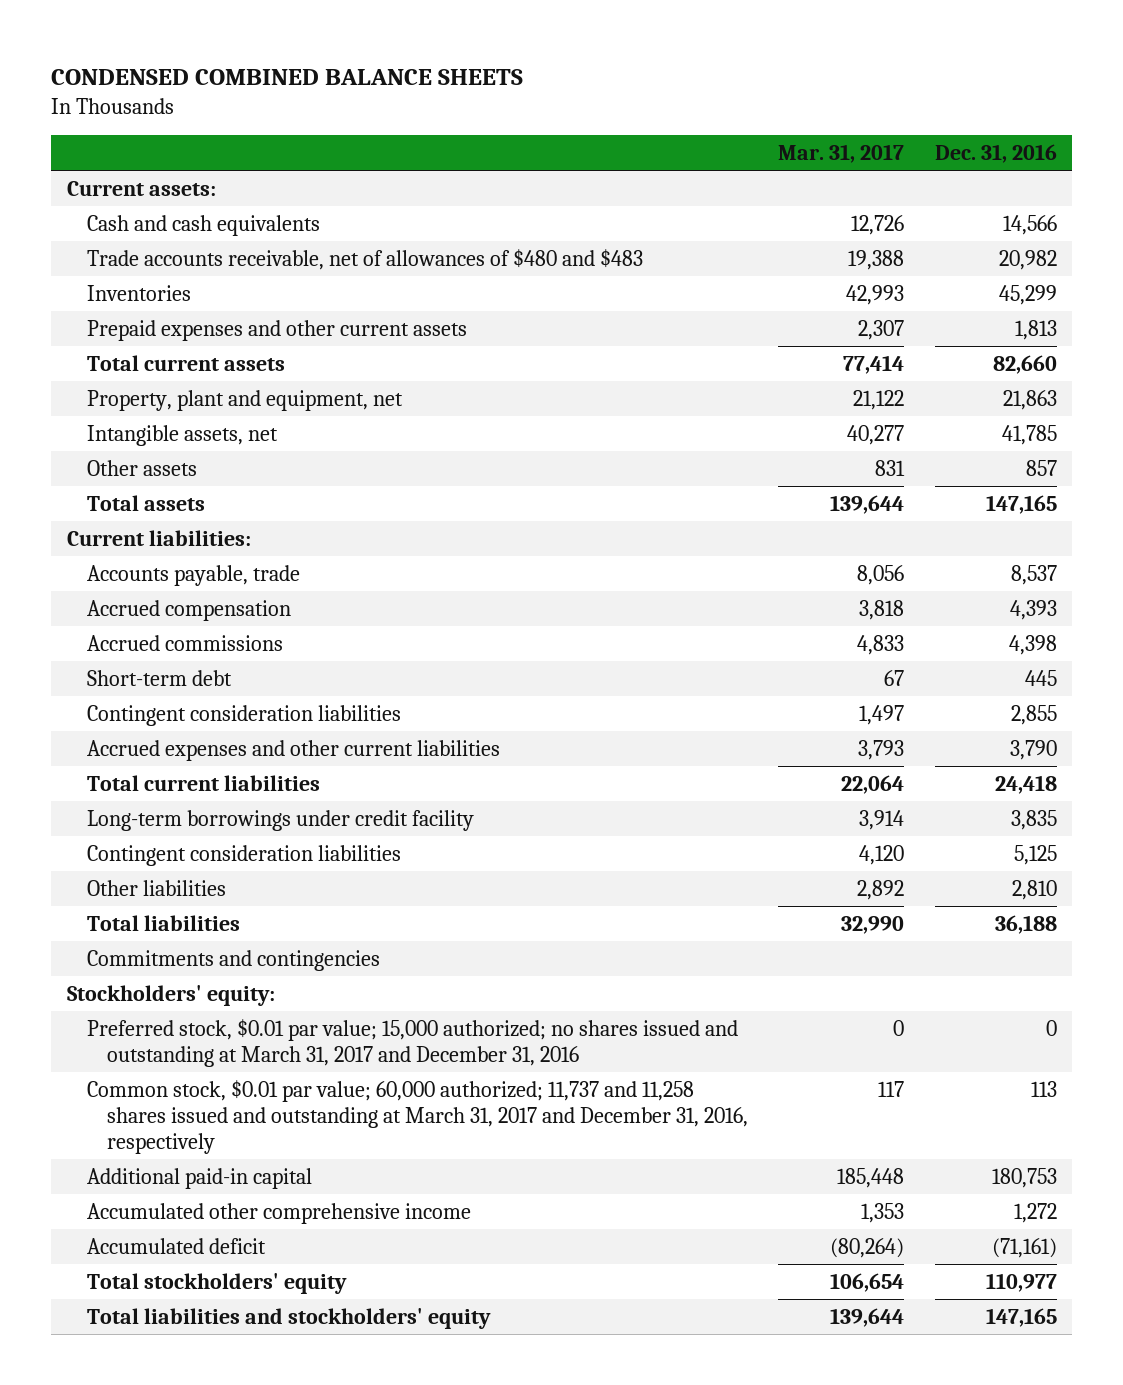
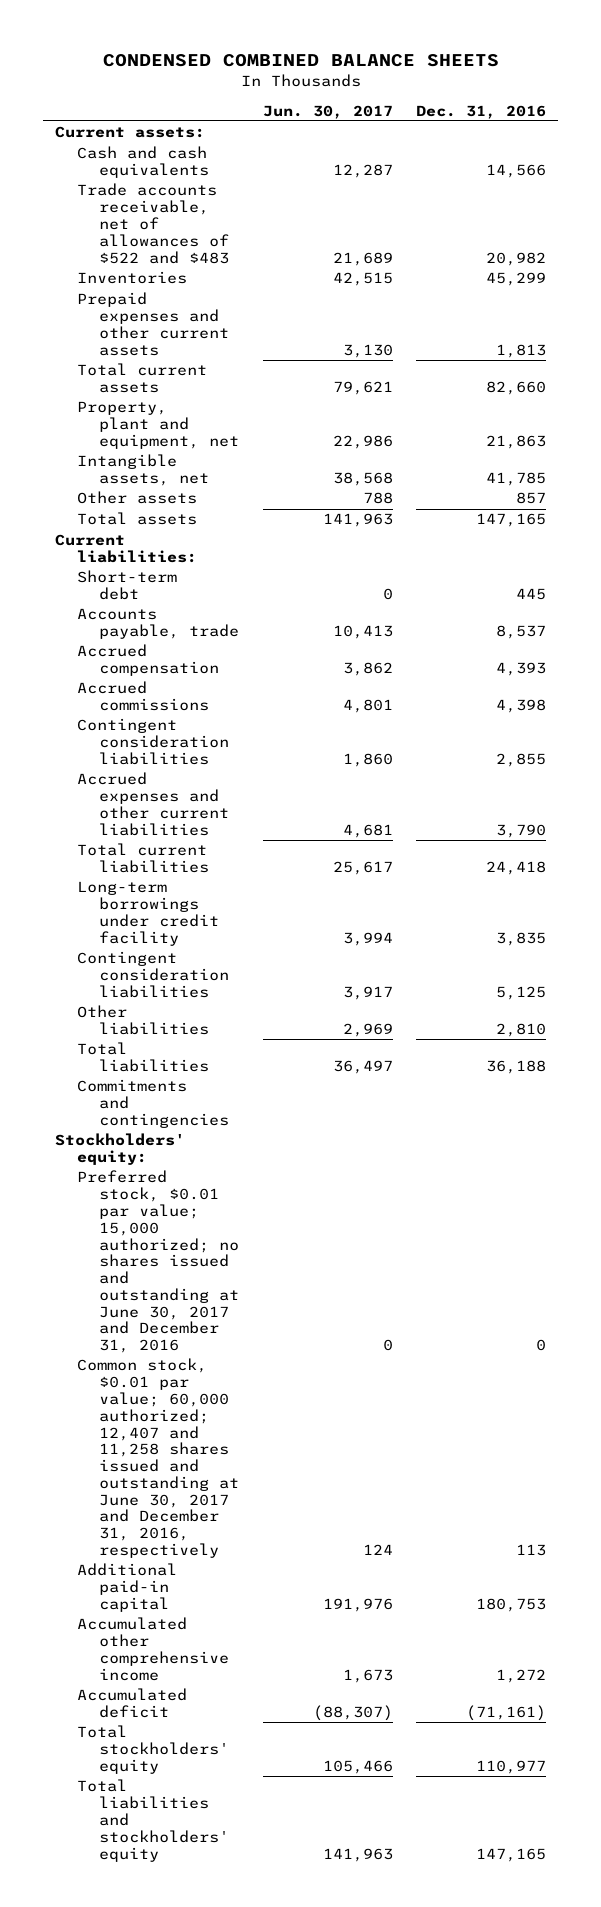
- | Mar. 31, 2017 | Dec. 31, 2016
+ | Jun. 30, 2017 | Dec. 31, 2016
- Trade accounts receivable, net of allowances of $480 and $483 | 19,388 | 20,982
+ Trade accounts receivable, net of allowances of $522 and $483 | 21,689 | 20,982
moved up: Short-term debt | 0 | 445
- Preferred stock, $0.01 par value; 15,000 authorized; no shares issued and outstanding at March 31, 2017 and December 31, 2016 | 0 | 0
- Common stock, $0.01 par value; 60,000 authorized; 11,737 and 11,258 shares issued and outstanding at March 31, 2017 and December 31, 2016, respectively | 117 | 113
+ Preferred stock, $0.01 par value; 15,000 authorized; no shares issued and outstanding at June 30, 2017 and December 31, 2016 | 0 | 0
+ Common stock, $0.01 par value; 60,000 authorized; 12,407 and 11,258 shares issued and outstanding at June 30, 2017 and December 31, 2016, respectively | 124 | 113

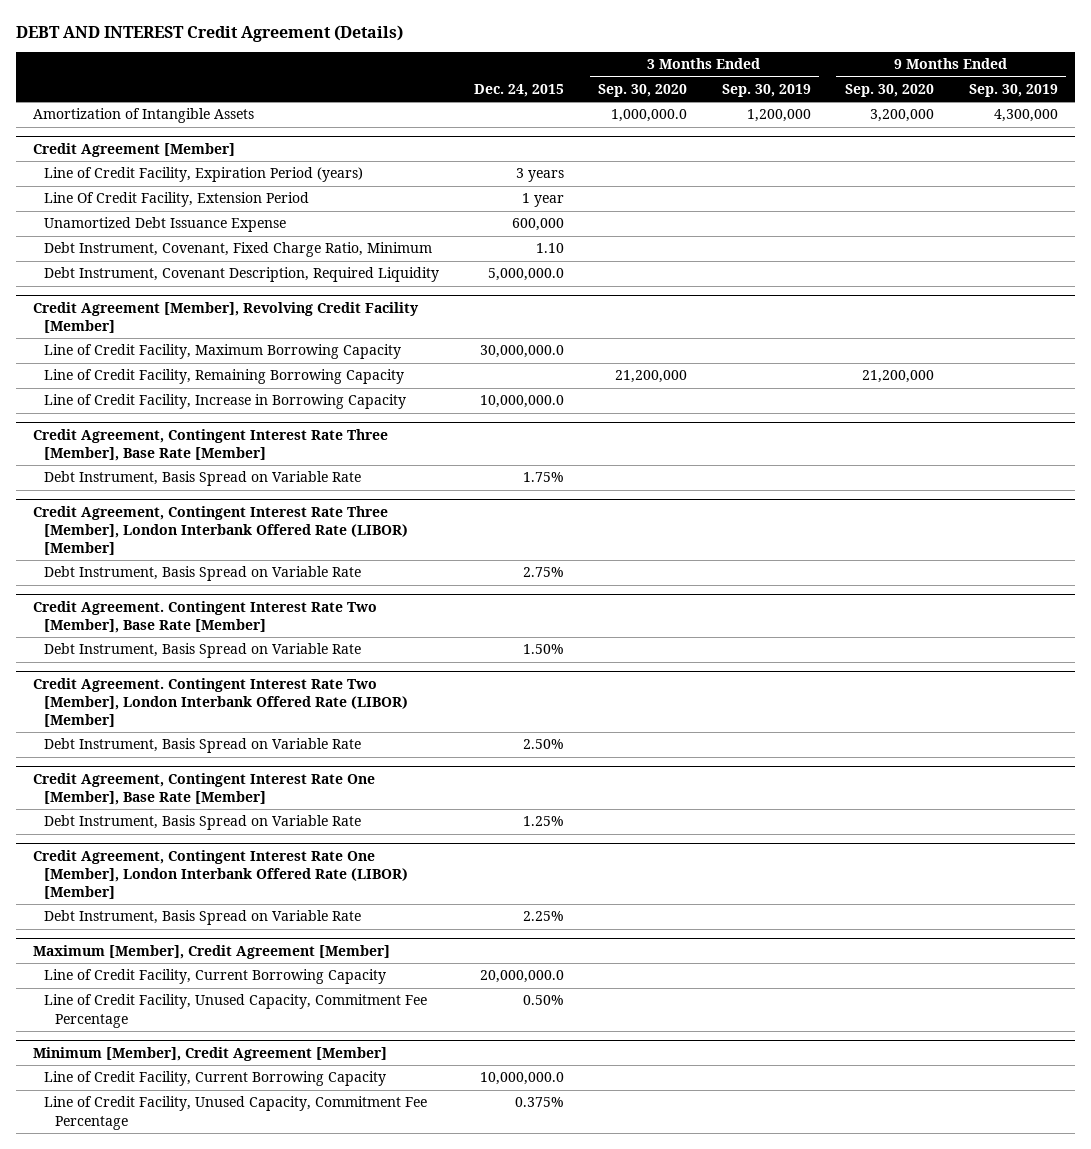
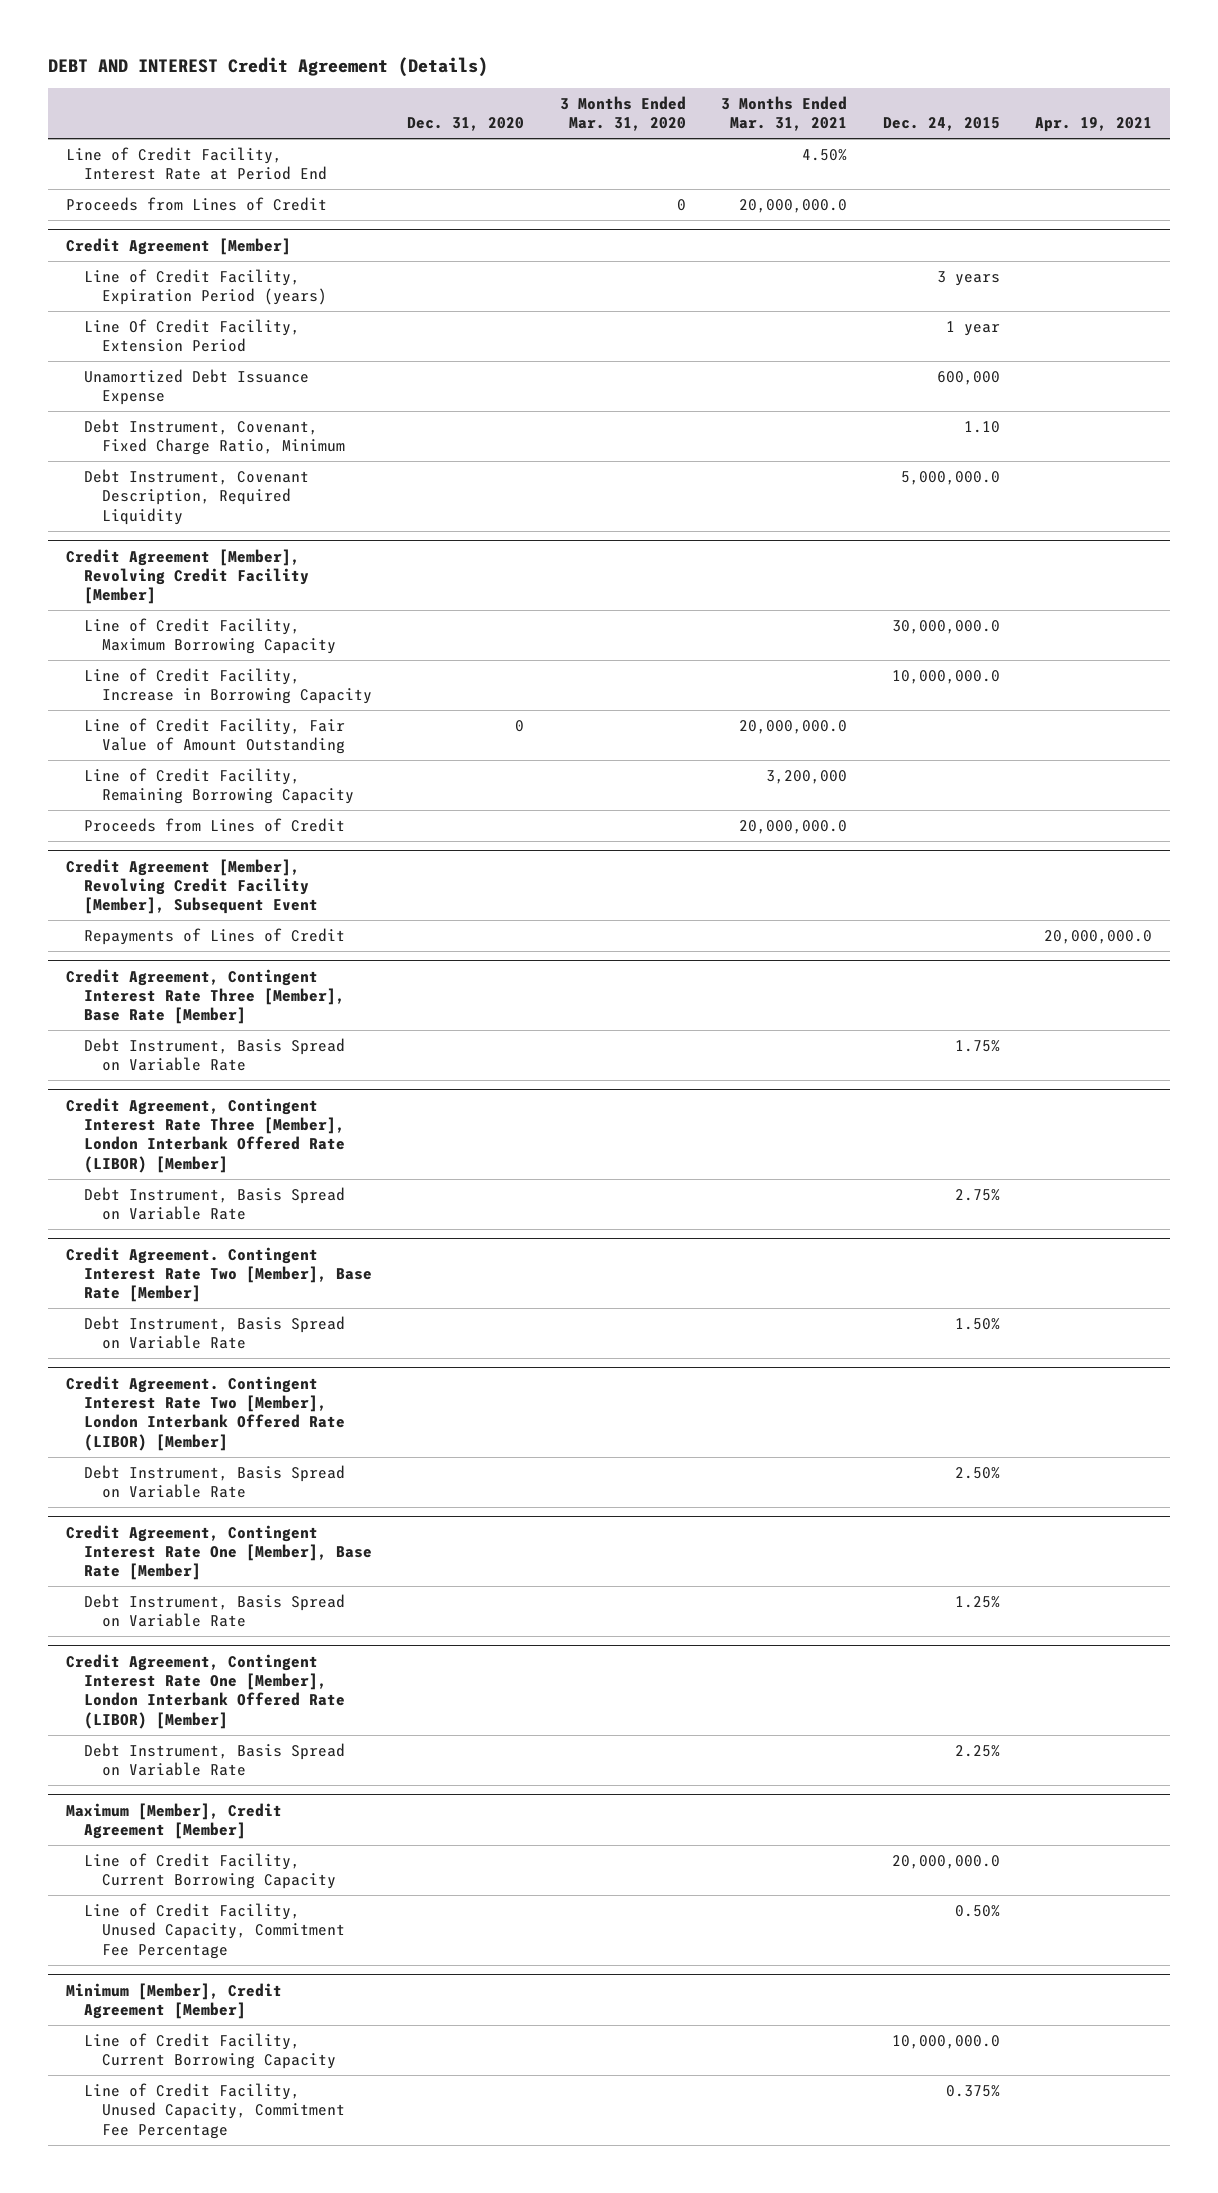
- | Dec. 24, 2015 | 3 Months Ended Sep. 30, 2020 | 3 Months Ended Sep. 30, 2019 | 9 Months Ended Sep. 30, 2020 | 9 Months Ended Sep. 30, 2019
+ | Dec. 31, 2020 | 3 Months Ended Mar. 31, 2020 | 3 Months Ended Mar. 31, 2021 | Dec. 24, 2015 | Apr. 19, 2021
- Amortization of Intangible Assets | | 1,000,000.0 | 1,200,000 | 3,200,000 | 4,300,000
+ Line of Credit Facility, Interest Rate at Period End | | | 4.50% | |
+ Proceeds from Lines of Credit | | 0 | 20,000,000.0 | |
@ Credit Agreement [Member], Revolving Credit Facility [Member]
+ Line of Credit Facility, Fair Value of Amount Outstanding | 0 | | 20,000,000.0 | |
moved down: Line of Credit Facility, Remaining Borrowing Capacity | | | 3,200,000 | |
+ Proceeds from Lines of Credit | | | 20,000,000.0 | |
+ Credit Agreement [Member], Revolving Credit Facility [Member], Subsequent Event
+ Repayments of Lines of Credit | | | | | 20,000,000.0

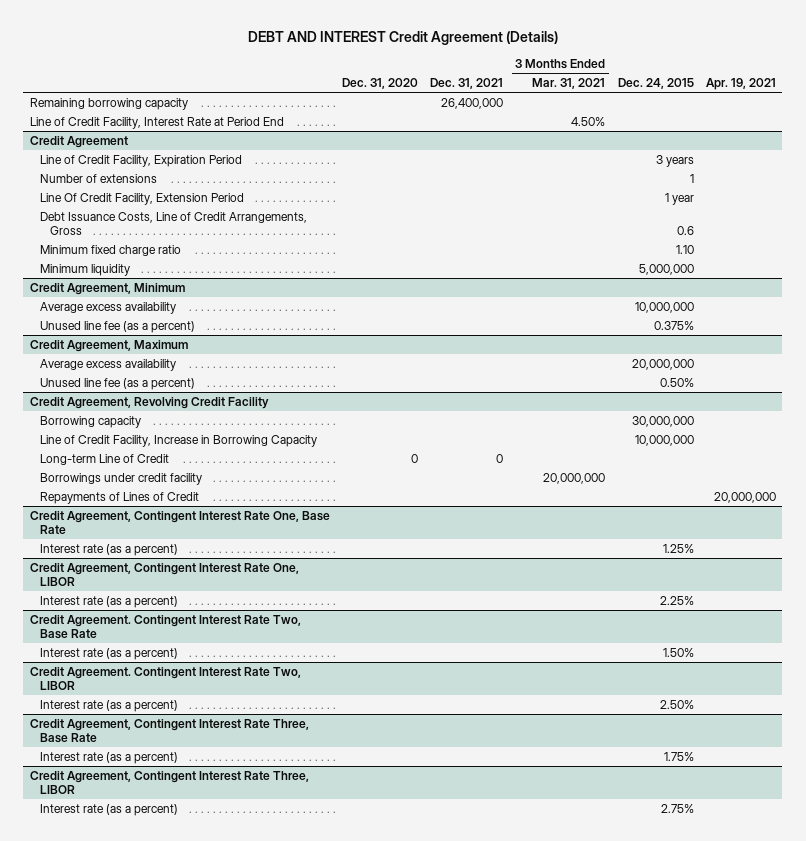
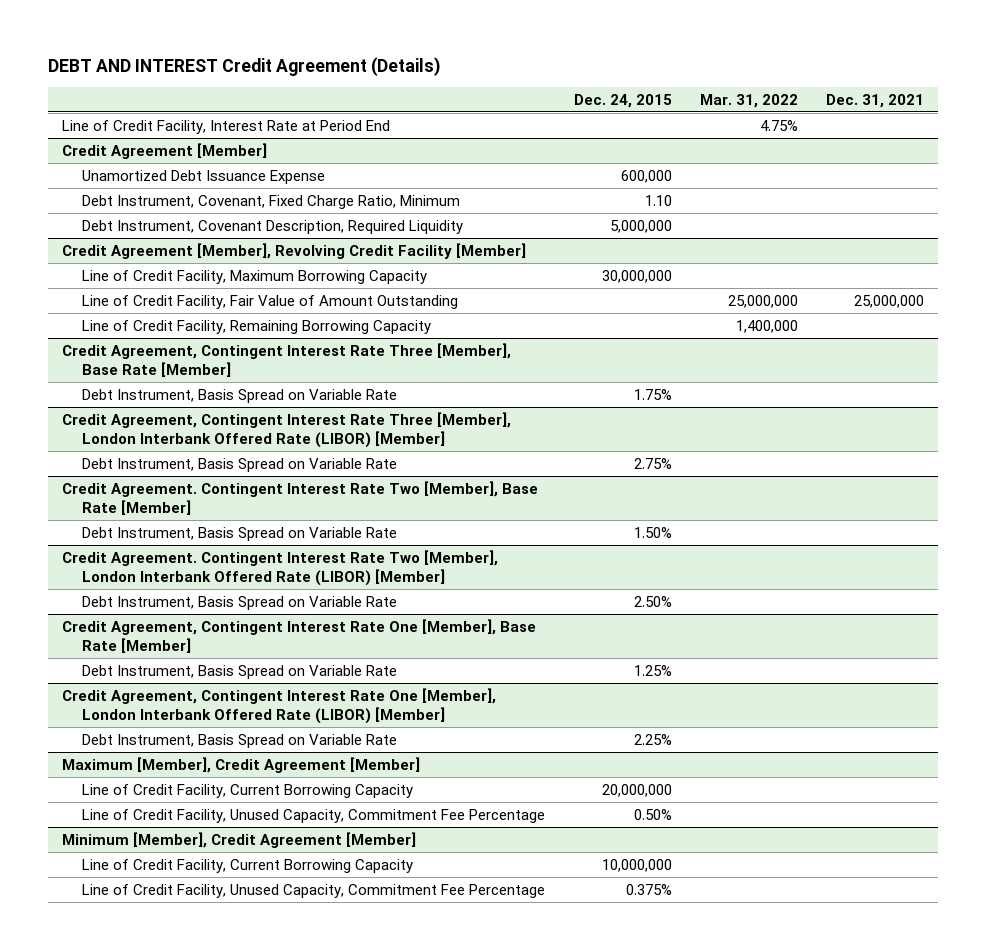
- | Dec. 31, 2020 | Dec. 31, 2021 | 3 Months Ended Mar. 31, 2021 | Dec. 24, 2015 | Apr. 19, 2021
+ | Dec. 24, 2015 | Mar. 31, 2022 | Dec. 31, 2021
- Remaining borrowing capacity | | 26,400,000 | | |
- Credit Agreement
- Line of Credit Facility, Expiration Period | | | | 3 years |
- Number of extensions | | | | 1 |
- Line Of Credit Facility, Extension Period | | | | 1 year |
- Debt Issuance Costs, Line of Credit Arrangements, Gross | | | | 0.6 |
- Minimum fixed charge ratio | | | | 1.10 |
- Minimum liquidity | | | | 5,000,000 |
- Credit Agreement, Minimum
- Average excess availability | | | | 10,000,000 |
- Unused line fee (as a percent) | | | | 0.375% |
- Credit Agreement, Maximum
- Average excess availability | | | | 20,000,000 |
- Unused line fee (as a percent) | | | | 0.50% |
- Credit Agreement, Revolving Credit Facility
- Borrowing capacity | | | | 30,000,000 |
- Line of Credit Facility, Increase in Borrowing Capacity | | | | 10,000,000 |
- Long-term Line of Credit | 0 | 0 | | |
- Borrowings under credit facility | | | 20,000,000 | |
- Repayments of Lines of Credit | | | | | 20,000,000
- Credit Agreement, Contingent Interest Rate One, Base Rate
- Interest rate (as a percent) | | | | 1.25% |
- Credit Agreement, Contingent Interest Rate One, LIBOR
- Interest rate (as a percent) | | | | 2.25% |
- Credit Agreement. Contingent Interest Rate Two, Base Rate
- Interest rate (as a percent) | | | | 1.50% |
- Credit Agreement. Contingent Interest Rate Two, LIBOR
- Interest rate (as a percent) | | | | 2.50% |
- Credit Agreement, Contingent Interest Rate Three, Base Rate
- Interest rate (as a percent) | | | | 1.75% |
- Credit Agreement, Contingent Interest Rate Three, LIBOR
- Interest rate (as a percent) | | | | 2.75% |
+ Credit Agreement [Member]
+ Unamortized Debt Issuance Expense | 600,000 | |
+ Debt Instrument, Covenant, Fixed Charge Ratio, Minimum | 1.10 | |
+ Debt Instrument, Covenant Description, Required Liquidity | 5,000,000 | |
+ Credit Agreement [Member], Revolving Credit Facility [Member]
+ Line of Credit Facility, Maximum Borrowing Capacity | 30,000,000 | |
+ Line of Credit Facility, Fair Value of Amount Outstanding | | 25,000,000 | 25,000,000
+ Line of Credit Facility, Remaining Borrowing Capacity | | 1,400,000 |
+ Credit Agreement, Contingent Interest Rate Three [Member], Base Rate [Member]
+ Debt Instrument, Basis Spread on Variable Rate | 1.75% | |
+ Credit Agreement, Contingent Interest Rate Three [Member], London Interbank Offered Rate (LIBOR) [Member]
+ Debt Instrument, Basis Spread on Variable Rate | 2.75% | |
+ Credit Agreement. Contingent Interest Rate Two [Member], Base Rate [Member]
+ Debt Instrument, Basis Spread on Variable Rate | 1.50% | |
+ Credit Agreement. Contingent Interest Rate Two [Member], London Interbank Offered Rate (LIBOR) [Member]
+ Debt Instrument, Basis Spread on Variable Rate | 2.50% | |
+ Credit Agreement, Contingent Interest Rate One [Member], Base Rate [Member]
+ Debt Instrument, Basis Spread on Variable Rate | 1.25% | |
+ Credit Agreement, Contingent Interest Rate One [Member], London Interbank Offered Rate (LIBOR) [Member]
+ Debt Instrument, Basis Spread on Variable Rate | 2.25% | |
+ Maximum [Member], Credit Agreement [Member]
+ Line of Credit Facility, Current Borrowing Capacity | 20,000,000 | |
+ Line of Credit Facility, Unused Capacity, Commitment Fee Percentage | 0.50% | |
+ Minimum [Member], Credit Agreement [Member]
+ Line of Credit Facility, Current Borrowing Capacity | 10,000,000 | |
+ Line of Credit Facility, Unused Capacity, Commitment Fee Percentage | 0.375% | |

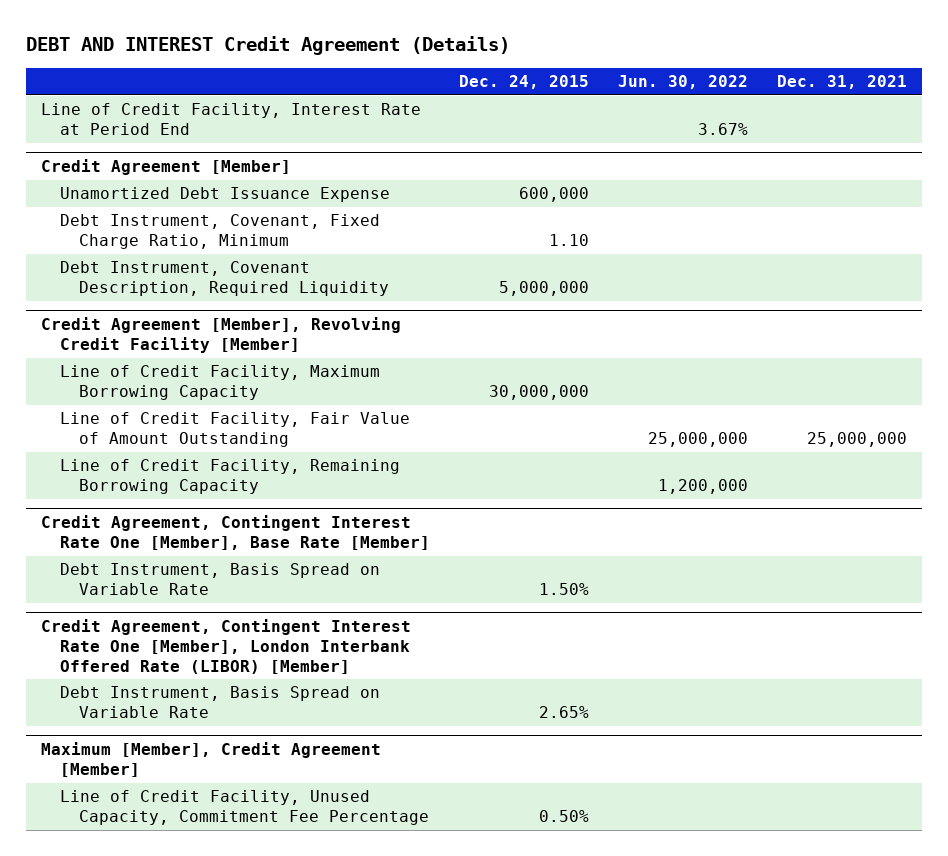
- | Dec. 24, 2015 | Mar. 31, 2022 | Dec. 31, 2021
+ | Dec. 24, 2015 | Jun. 30, 2022 | Dec. 31, 2021
- Credit Agreement, Contingent Interest Rate Three [Member], Base Rate [Member]
- Debt Instrument, Basis Spread on Variable Rate | 1.75% | |
- Credit Agreement, Contingent Interest Rate Three [Member], London Interbank Offered Rate (LIBOR) [Member]
- Debt Instrument, Basis Spread on Variable Rate | 2.75% | |
- Credit Agreement. Contingent Interest Rate Two [Member], Base Rate [Member]
- Debt Instrument, Basis Spread on Variable Rate | 1.50% | |
- Credit Agreement. Contingent Interest Rate Two [Member], London Interbank Offered Rate (LIBOR) [Member]
- Debt Instrument, Basis Spread on Variable Rate | 2.50% | |
@ Credit Agreement, Contingent Interest Rate One [Member], Base Rate [Member]
- Debt Instrument, Basis Spread on Variable Rate | 1.25% | |
+ Debt Instrument, Basis Spread on Variable Rate | 1.50% | |
@ Credit Agreement, Contingent Interest Rate One [Member], London Interbank Offered Rate (LIBOR) [Member]
- Debt Instrument, Basis Spread on Variable Rate | 2.25% | |
+ Debt Instrument, Basis Spread on Variable Rate | 2.65% | |
@ Maximum [Member], Credit Agreement [Member]
- Line of Credit Facility, Current Borrowing Capacity | 20,000,000 | |
- Minimum [Member], Credit Agreement [Member]
- Line of Credit Facility, Current Borrowing Capacity | 10,000,000 | |
- Line of Credit Facility, Unused Capacity, Commitment Fee Percentage | 0.375% | |

